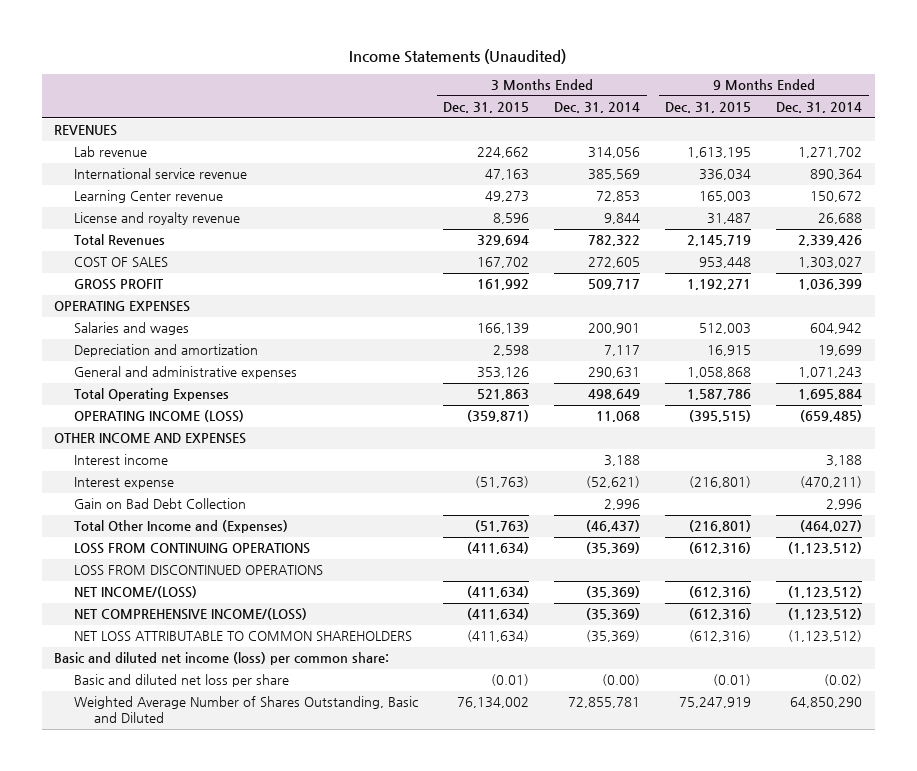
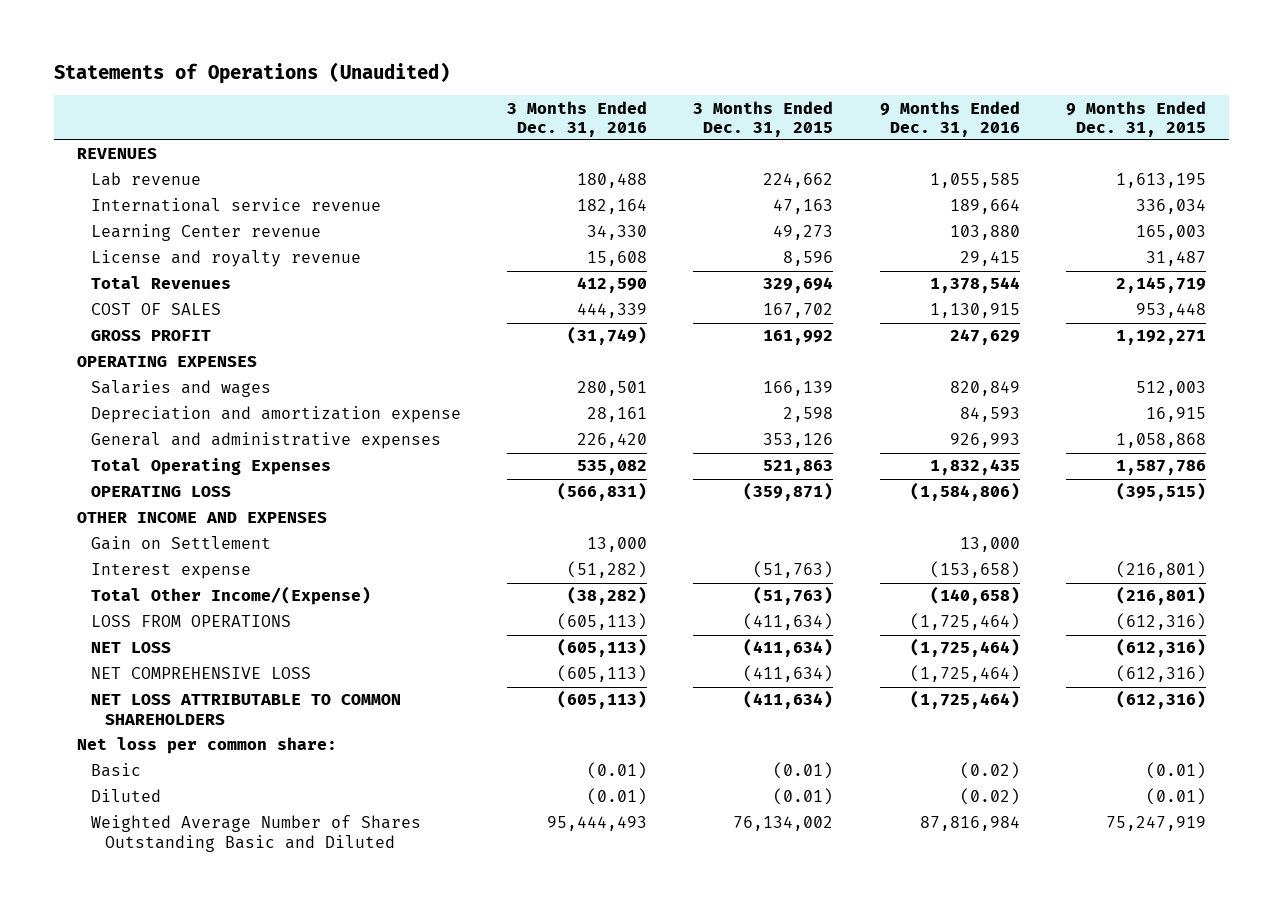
- Income Statements (Unaudited)
+ Statements of Operations (Unaudited)
- | 3 Months Ended Dec. 31, 2015 | 3 Months Ended Dec. 31, 2014 | 9 Months Ended Dec. 31, 2015 | 9 Months Ended Dec. 31, 2014
+ | 3 Months Ended Dec. 31, 2016 | 3 Months Ended Dec. 31, 2015 | 9 Months Ended Dec. 31, 2016 | 9 Months Ended Dec. 31, 2015
- Depreciation and amortization | 2,598 | 7,117 | 16,915 | 19,699
+ Depreciation and amortization expense | 28,161 | 2,598 | 84,593 | 16,915
- OPERATING INCOME (LOSS) | (359,871) | 11,068 | (395,515) | (659,485)
+ OPERATING LOSS | (566,831) | (359,871) | (1,584,806) | (395,515)
- Interest income | | 3,188 | | 3,188
+ Gain on Settlement | 13,000 | | 13,000 |
- Gain on Bad Debt Collection | | 2,996 | | 2,996
- Total Other Income and (Expenses) | (51,763) | (46,437) | (216,801) | (464,027)
- LOSS FROM CONTINUING OPERATIONS | (411,634) | (35,369) | (612,316) | (1,123,512)
- LOSS FROM DISCONTINUED OPERATIONS
- NET INCOME/(LOSS) | (411,634) | (35,369) | (612,316) | (1,123,512)
- NET COMPREHENSIVE INCOME/(LOSS) | (411,634) | (35,369) | (612,316) | (1,123,512)
+ Total Other Income/(Expense) | (38,282) | (51,763) | (140,658) | (216,801)
+ LOSS FROM OPERATIONS | (605,113) | (411,634) | (1,725,464) | (612,316)
+ NET LOSS | (605,113) | (411,634) | (1,725,464) | (612,316)
+ NET COMPREHENSIVE LOSS | (605,113) | (411,634) | (1,725,464) | (612,316)
- Basic and diluted net income (loss) per common share:
- Basic and diluted net loss per share | (0.01) | (0.00) | (0.01) | (0.02)
- Weighted Average Number of Shares Outstanding, Basic and Diluted | 76,134,002 | 72,855,781 | 75,247,919 | 64,850,290
+ Net loss per common share:
+ Basic | (0.01) | (0.01) | (0.02) | (0.01)
+ Diluted | (0.01) | (0.01) | (0.02) | (0.01)
+ Weighted Average Number of Shares Outstanding Basic and Diluted | 95,444,493 | 76,134,002 | 87,816,984 | 75,247,919

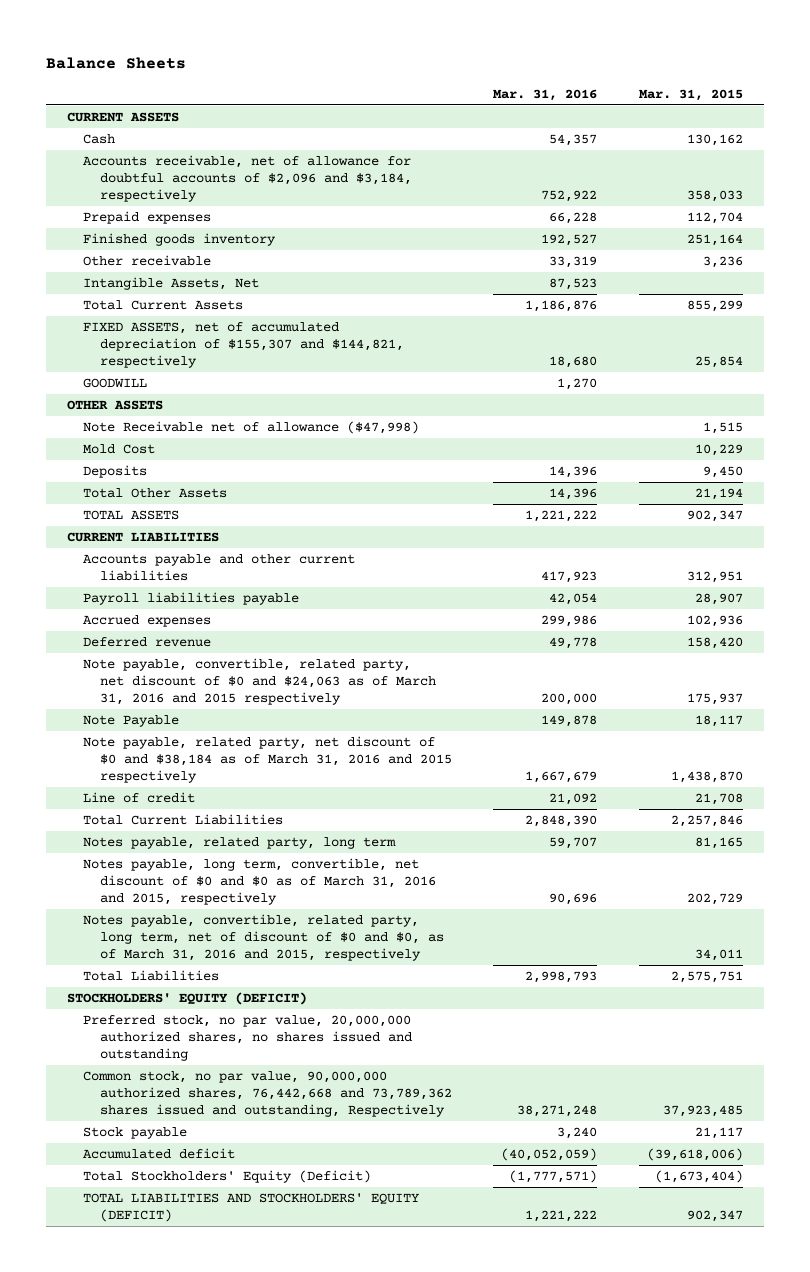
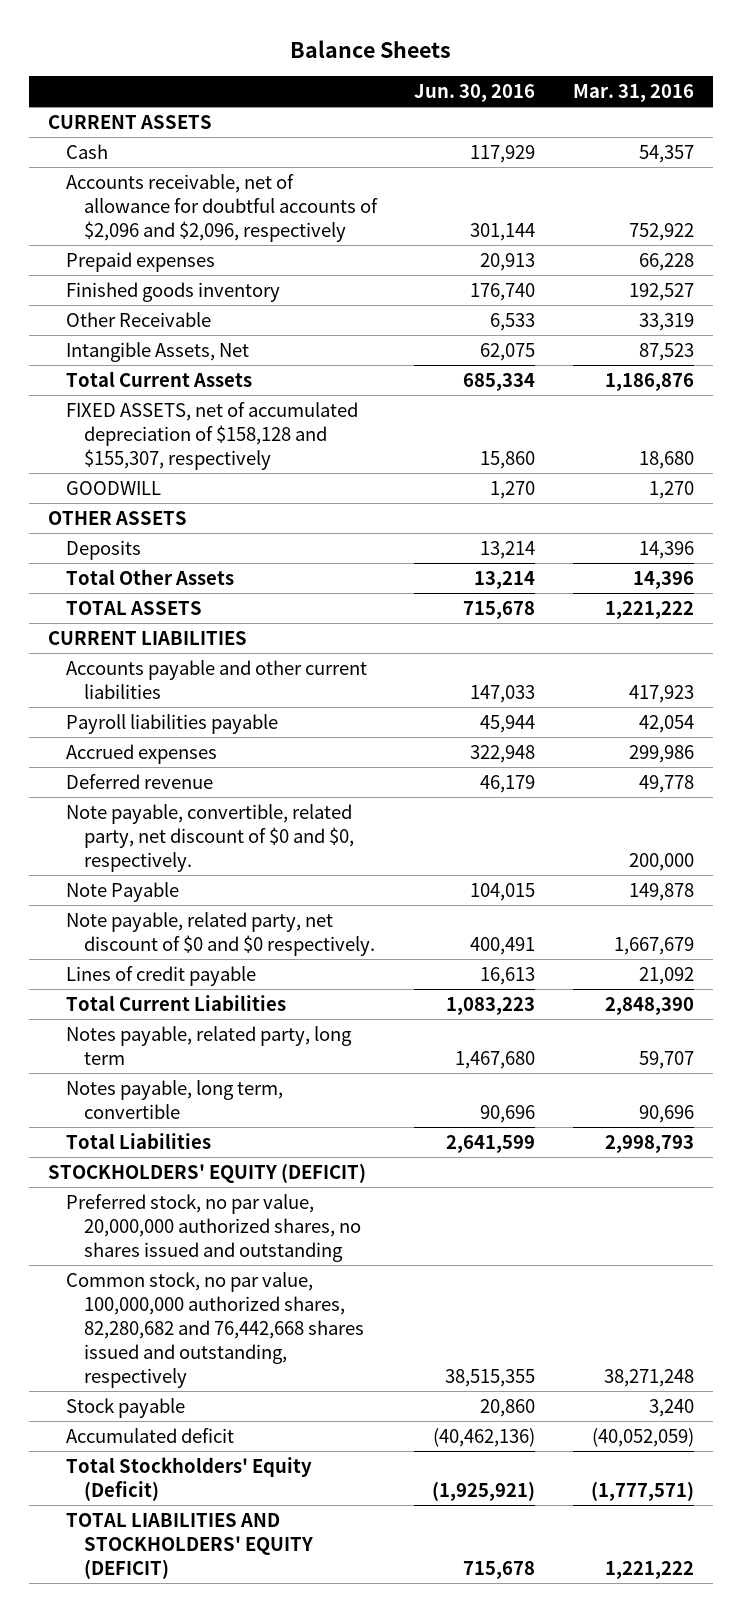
- | Mar. 31, 2016 | Mar. 31, 2015
+ | Jun. 30, 2016 | Mar. 31, 2016
- Accounts receivable, net of allowance for doubtful accounts of $2,096 and $3,184, respectively | 752,922 | 358,033
+ Accounts receivable, net of allowance for doubtful accounts of $2,096 and $2,096, respectively | 301,144 | 752,922
- Other receivable | 33,319 | 3,236
+ Other Receivable | 6,533 | 33,319
- FIXED ASSETS, net of accumulated depreciation of $155,307 and $144,821, respectively | 18,680 | 25,854
+ FIXED ASSETS, net of accumulated depreciation of $158,128 and $155,307, respectively | 15,860 | 18,680
- Note Receivable net of allowance ($47,998) | | 1,515
- Mold Cost | | 10,229
- Note payable, convertible, related party, net discount of $0 and $24,063 as of March 31, 2016 and 2015 respectively | 200,000 | 175,937
+ Note payable, convertible, related party, net discount of $0 and $0, respectively. | | 200,000
- Note payable, related party, net discount of $0 and $38,184 as of March 31, 2016 and 2015 respectively | 1,667,679 | 1,438,870
- Line of credit | 21,092 | 21,708
+ Note payable, related party, net discount of $0 and $0 respectively. | 400,491 | 1,667,679
+ Lines of credit payable | 16,613 | 21,092
- Notes payable, long term, convertible, net discount of $0 and $0 as of March 31, 2016 and 2015, respectively | 90,696 | 202,729
- Notes payable, convertible, related party, long term, net of discount of $0 and $0, as of March 31, 2016 and 2015, respectively | | 34,011
+ Notes payable, long term, convertible | 90,696 | 90,696
- Common stock, no par value, 90,000,000 authorized shares, 76,442,668 and 73,789,362 shares issued and outstanding, Respectively | 38,271,248 | 37,923,485
+ Common stock, no par value, 100,000,000 authorized shares, 82,280,682 and 76,442,668 shares issued and outstanding, respectively | 38,515,355 | 38,271,248

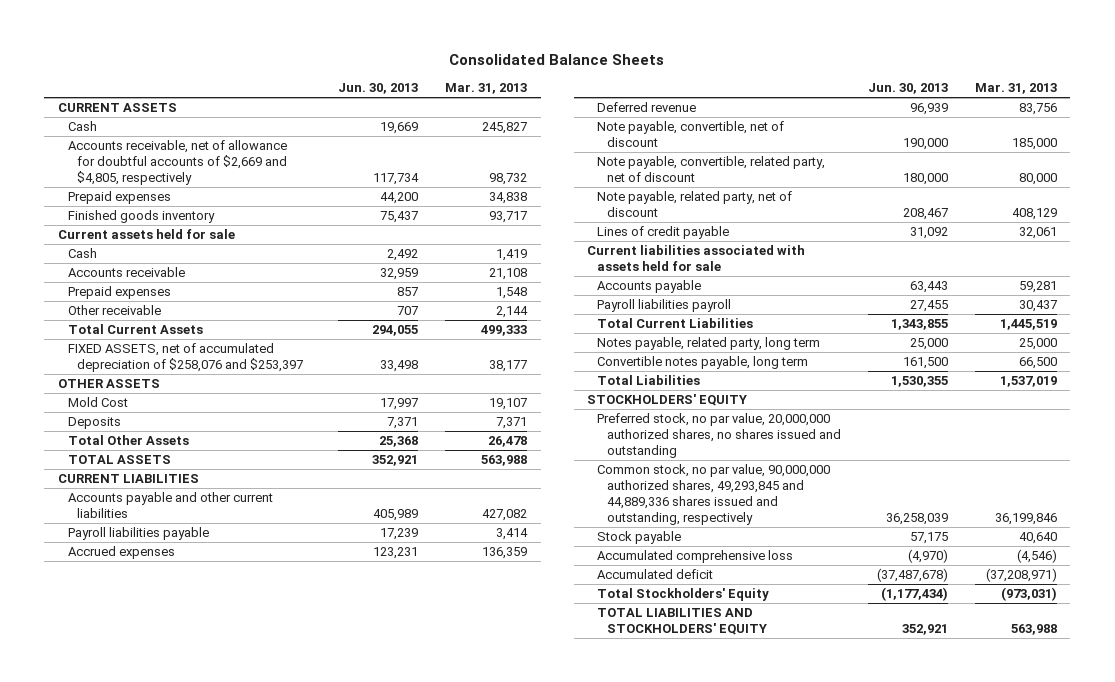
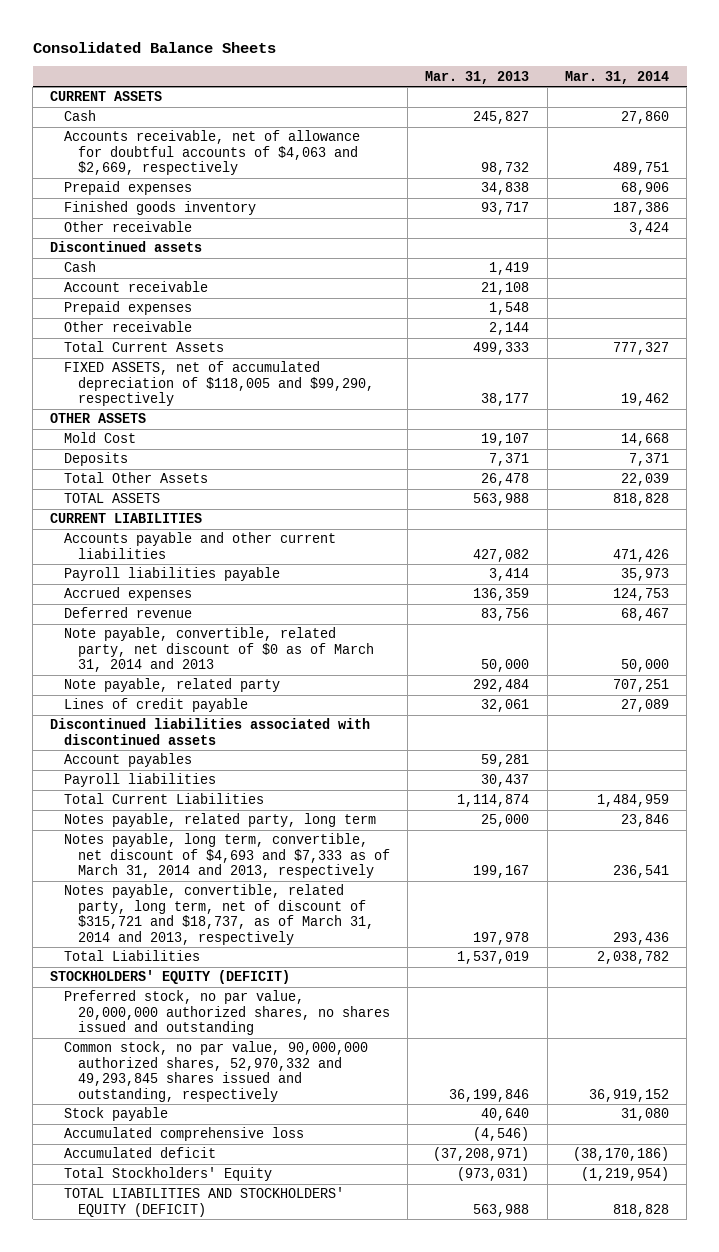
- | Jun. 30, 2013 | Mar. 31, 2013
+ | Mar. 31, 2013 | Mar. 31, 2014
- Accounts receivable, net of allowance for doubtful accounts of $2,669 and $4,805, respectively | 117,734 | 98,732
+ Accounts receivable, net of allowance for doubtful accounts of $4,063 and $2,669, respectively | 98,732 | 489,751
- Current assets held for sale
+ Other receivable | | 3,424
+ Discontinued assets
- Accounts receivable | 32,959 | 21,108
+ Account receivable | 21,108 |
- FIXED ASSETS, net of accumulated depreciation of $258,076 and $253,397 | 33,498 | 38,177
+ FIXED ASSETS, net of accumulated depreciation of $118,005 and $99,290, respectively | 38,177 | 19,462
- Note payable, convertible, net of discount | 190,000 | 185,000
- Note payable, convertible, related party, net of discount | 180,000 | 80,000
- Note payable, related party, net of discount | 208,467 | 408,129
+ Note payable, convertible, related party, net discount of $0 as of March 31, 2014 and 2013 | 50,000 | 50,000
+ Note payable, related party | 292,484 | 707,251
- Current liabilities associated with assets held for sale
- Accounts payable | 63,443 | 59,281
- Payroll liabilities payroll | 27,455 | 30,437
- Total Current Liabilities | 1,343,855 | 1,445,519
+ Discontinued liabilities associated with discontinued assets
+ Account payables | 59,281 |
+ Payroll liabilities | 30,437 |
+ Total Current Liabilities | 1,114,874 | 1,484,959
- Convertible notes payable, long term | 161,500 | 66,500
+ Notes payable, long term, convertible, net discount of $4,693 and $7,333 as of March 31, 2014 and 2013, respectively | 199,167 | 236,541
+ Notes payable, convertible, related party, long term, net of discount of $315,721 and $18,737, as of March 31, 2014 and 2013, respectively | 197,978 | 293,436
- STOCKHOLDERS' EQUITY
+ STOCKHOLDERS' EQUITY (DEFICIT)
- Common stock, no par value, 90,000,000 authorized shares, 49,293,845 and 44,889,336 shares issued and outstanding, respectively | 36,258,039 | 36,199,846
+ Common stock, no par value, 90,000,000 authorized shares, 52,970,332 and 49,293,845 shares issued and outstanding, respectively | 36,199,846 | 36,919,152
- TOTAL LIABILITIES AND STOCKHOLDERS' EQUITY | 352,921 | 563,988
+ TOTAL LIABILITIES AND STOCKHOLDERS' EQUITY (DEFICIT) | 563,988 | 818,828

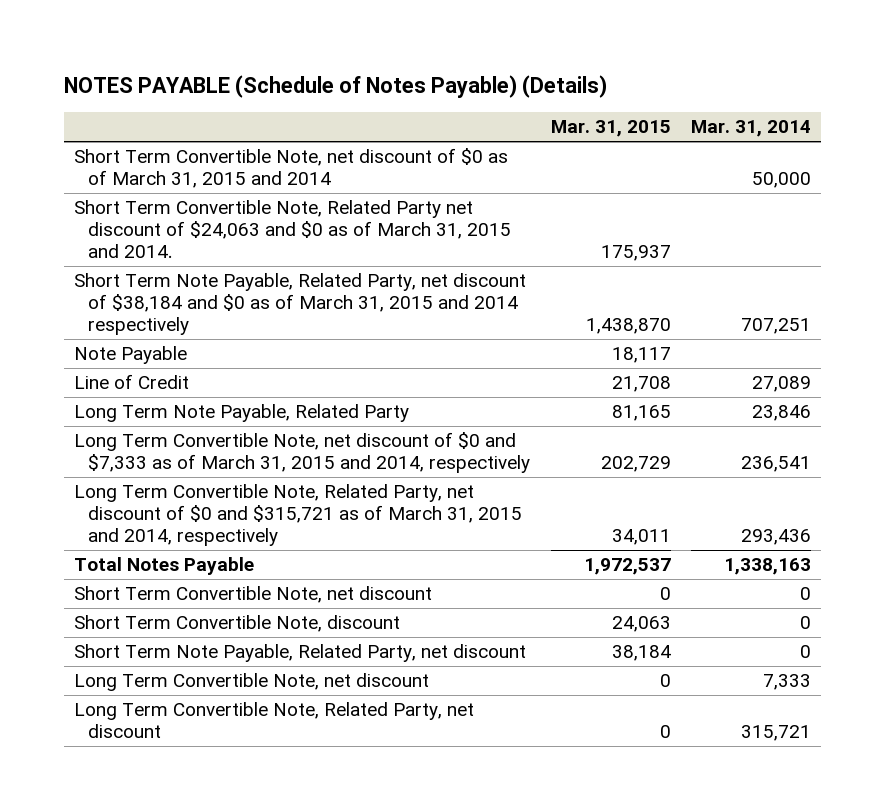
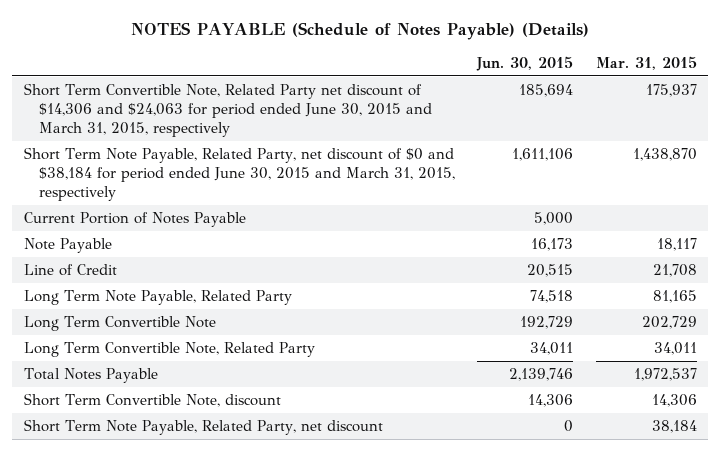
- | Mar. 31, 2015 | Mar. 31, 2014
+ | Jun. 30, 2015 | Mar. 31, 2015
- Short Term Convertible Note, net discount of $0 as of March 31, 2015 and 2014 | | 50,000
- Short Term Convertible Note, Related Party net discount of $24,063 and $0 as of March 31, 2015 and 2014. | 175,937 |
- Short Term Note Payable, Related Party, net discount of $38,184 and $0 as of March 31, 2015 and 2014 respectively | 1,438,870 | 707,251
+ Short Term Convertible Note, Related Party net discount of $14,306 and $24,063 for period ended June 30, 2015 and March 31, 2015, respectively | 185,694 | 175,937
+ Short Term Note Payable, Related Party, net discount of $0 and $38,184 for period ended June 30, 2015 and March 31, 2015, respectively | 1,611,106 | 1,438,870
+ Current Portion of Notes Payable | 5,000 |
- Long Term Convertible Note, net discount of $0 and $7,333 as of March 31, 2015 and 2014, respectively | 202,729 | 236,541
- Long Term Convertible Note, Related Party, net discount of $0 and $315,721 as of March 31, 2015 and 2014, respectively | 34,011 | 293,436
+ Long Term Convertible Note | 192,729 | 202,729
+ Long Term Convertible Note, Related Party | 34,011 | 34,011
- Short Term Convertible Note, net discount | 0 | 0
- Short Term Convertible Note, discount | 24,063 | 0
+ Short Term Convertible Note, discount | 14,306 | 14,306
- Long Term Convertible Note, net discount | 0 | 7,333
- Long Term Convertible Note, Related Party, net discount | 0 | 315,721

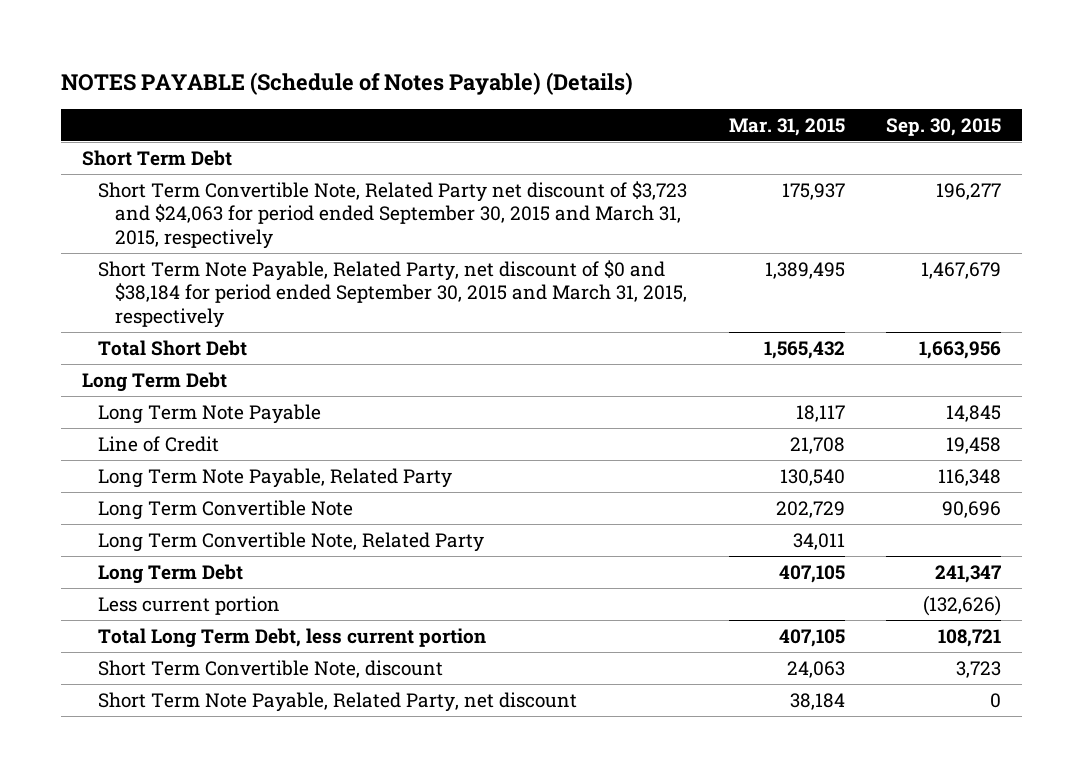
- | Jun. 30, 2015 | Mar. 31, 2015
+ | Mar. 31, 2015 | Sep. 30, 2015
- Short Term Convertible Note, Related Party net discount of $14,306 and $24,063 for period ended June 30, 2015 and March 31, 2015, respectively | 185,694 | 175,937
- Short Term Note Payable, Related Party, net discount of $0 and $38,184 for period ended June 30, 2015 and March 31, 2015, respectively | 1,611,106 | 1,438,870
- Current Portion of Notes Payable | 5,000 |
- Note Payable | 16,173 | 18,117
+ Short Term Debt
+ Short Term Convertible Note, Related Party net discount of $3,723 and $24,063 for period ended September 30, 2015 and March 31, 2015, respectively | 175,937 | 196,277
+ Short Term Note Payable, Related Party, net discount of $0 and $38,184 for period ended September 30, 2015 and March 31, 2015, respectively | 1,389,495 | 1,467,679
+ Total Short Debt | 1,565,432 | 1,663,956
+ Long Term Debt
+ Long Term Note Payable | 18,117 | 14,845
- Long Term Note Payable, Related Party | 74,518 | 81,165
+ Long Term Note Payable, Related Party | 130,540 | 116,348
- Total Notes Payable | 2,139,746 | 1,972,537
- Short Term Convertible Note, discount | 14,306 | 14,306
+ Long Term Debt | 407,105 | 241,347
+ Less current portion | | (132,626)
+ Total Long Term Debt, less current portion | 407,105 | 108,721
+ Short Term Convertible Note, discount | 24,063 | 3,723

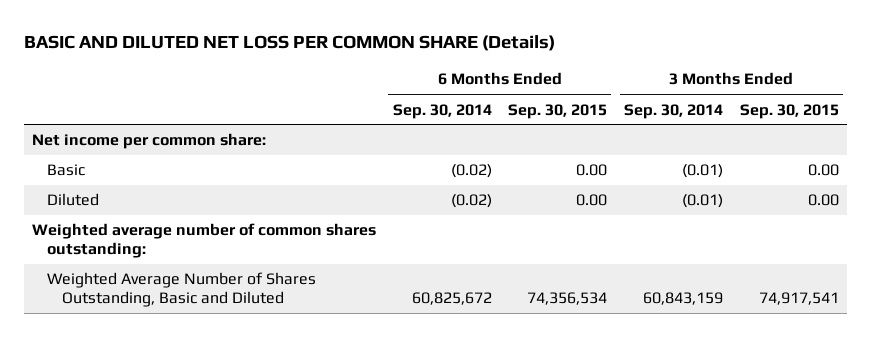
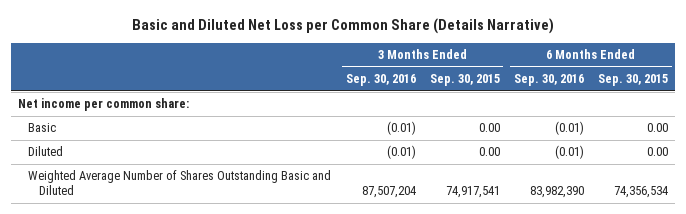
- BASIC AND DILUTED NET LOSS PER COMMON SHARE (Details)
+ Basic and Diluted Net Loss per Common Share (Details Narrative)
- | 6 Months Ended Sep. 30, 2014 | 6 Months Ended Sep. 30, 2015 | 3 Months Ended Sep. 30, 2014 | 3 Months Ended Sep. 30, 2015
+ | 3 Months Ended Sep. 30, 2016 | 3 Months Ended Sep. 30, 2015 | 6 Months Ended Sep. 30, 2016 | 6 Months Ended Sep. 30, 2015
- Weighted average number of common shares outstanding:
- Weighted Average Number of Shares Outstanding, Basic and Diluted | 60,825,672 | 74,356,534 | 60,843,159 | 74,917,541
+ Weighted Average Number of Shares Outstanding Basic and Diluted | 87,507,204 | 74,917,541 | 83,982,390 | 74,356,534

